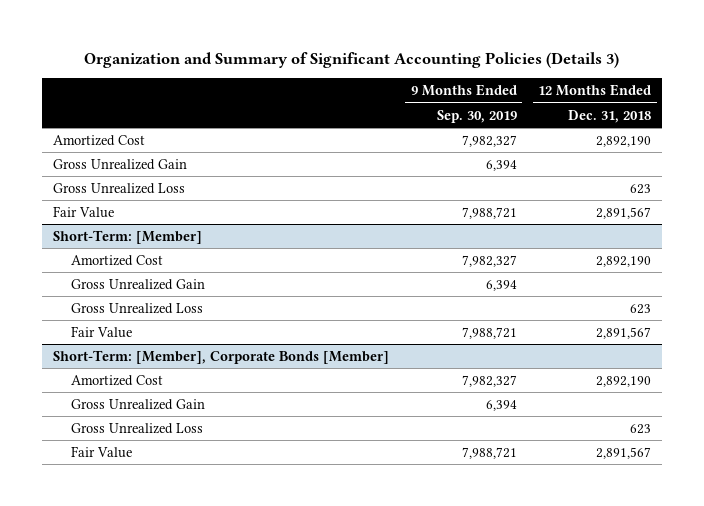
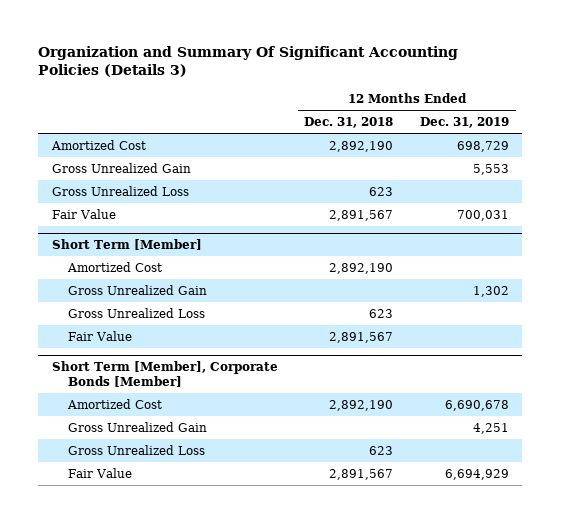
- Organization and Summary of Significant Accounting Policies (Details 3)
+ Organization and Summary Of Significant Accounting Policies (Details 3)
- | 9 Months Ended Sep. 30, 2019 | 12 Months Ended Dec. 31, 2018
+ | 12 Months Ended Dec. 31, 2018 | 12 Months Ended Dec. 31, 2019
- Short-Term: [Member]
+ Short Term [Member]
- Short-Term: [Member], Corporate Bonds [Member]
+ Short Term [Member], Corporate Bonds [Member]

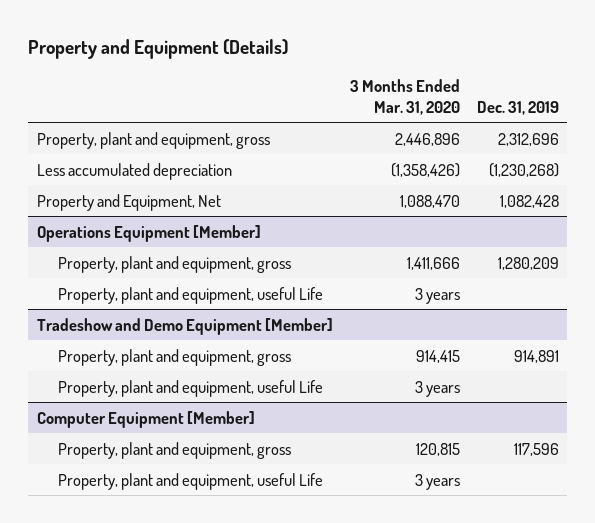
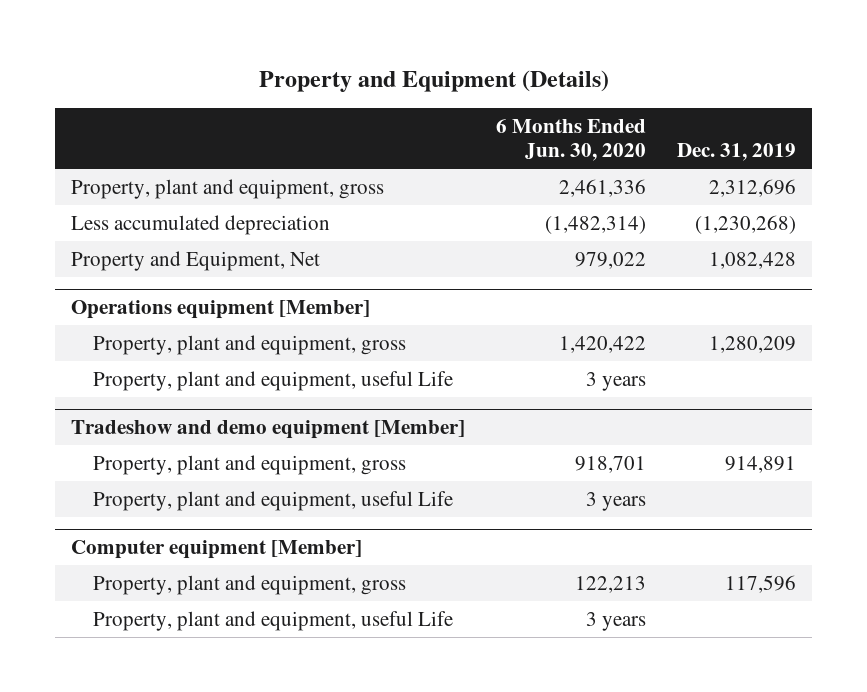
- | 3 Months Ended Mar. 31, 2020 | Dec. 31, 2019
+ | 6 Months Ended Jun. 30, 2020 | Dec. 31, 2019
- Operations Equipment [Member]
+ Operations equipment [Member]
- Tradeshow and Demo Equipment [Member]
+ Tradeshow and demo equipment [Member]
- Computer Equipment [Member]
+ Computer equipment [Member]

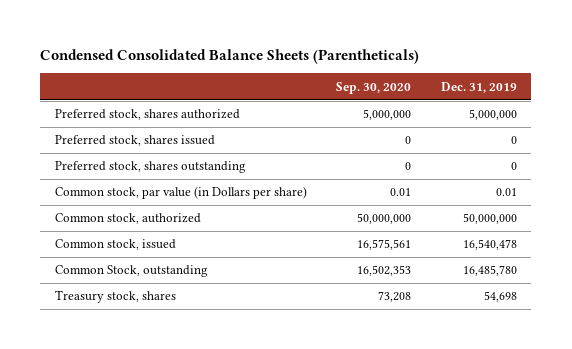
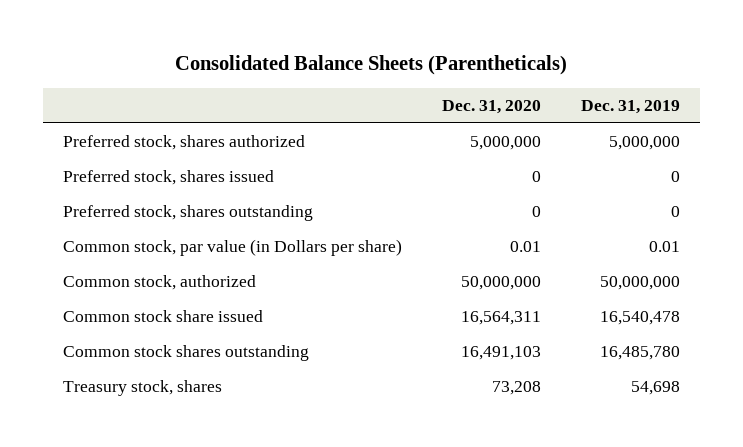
- Condensed Consolidated Balance Sheets (Parentheticals)
+ Consolidated Balance Sheets (Parentheticals)
- | Sep. 30, 2020 | Dec. 31, 2019
+ | Dec. 31, 2020 | Dec. 31, 2019
- Common stock, issued | 16,575,561 | 16,540,478
- Common Stock, outstanding | 16,502,353 | 16,485,780
+ Common stock share issued | 16,564,311 | 16,540,478
+ Common stock shares outstanding | 16,491,103 | 16,485,780

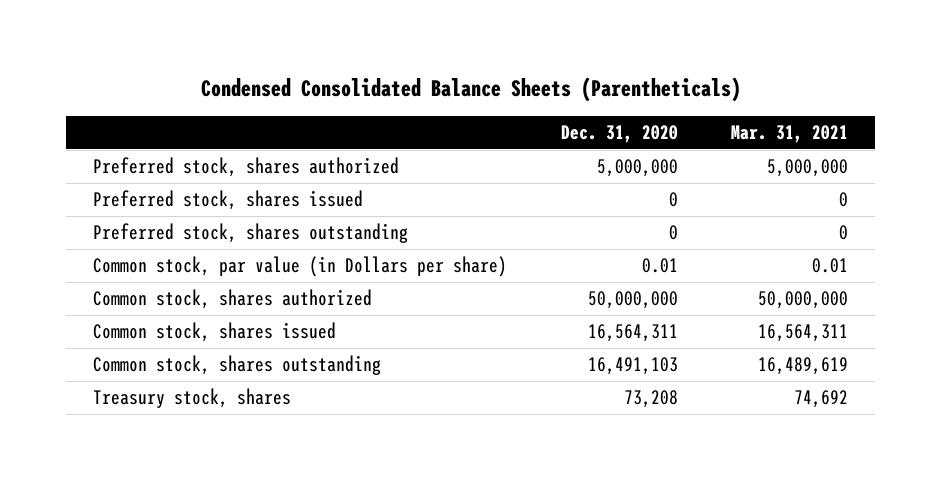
- Consolidated Balance Sheets (Parentheticals)
+ Condensed Consolidated Balance Sheets (Parentheticals)
- | Dec. 31, 2020 | Dec. 31, 2019
+ | Dec. 31, 2020 | Mar. 31, 2021
- Common stock, authorized | 50,000,000 | 50,000,000
- Common stock share issued | 16,564,311 | 16,540,478
- Common stock shares outstanding | 16,491,103 | 16,485,780
+ Common stock, shares authorized | 50,000,000 | 50,000,000
+ Common stock, shares issued | 16,564,311 | 16,564,311
+ Common stock, shares outstanding | 16,491,103 | 16,489,619

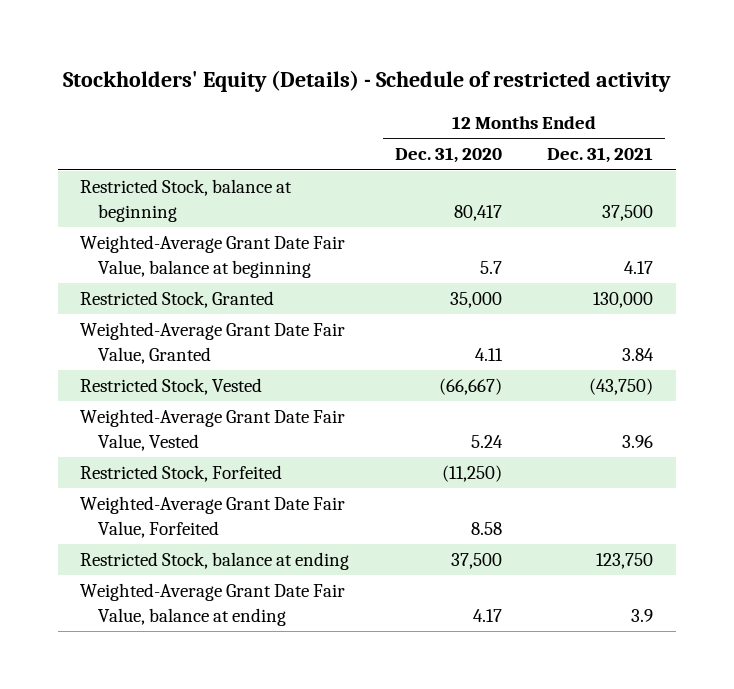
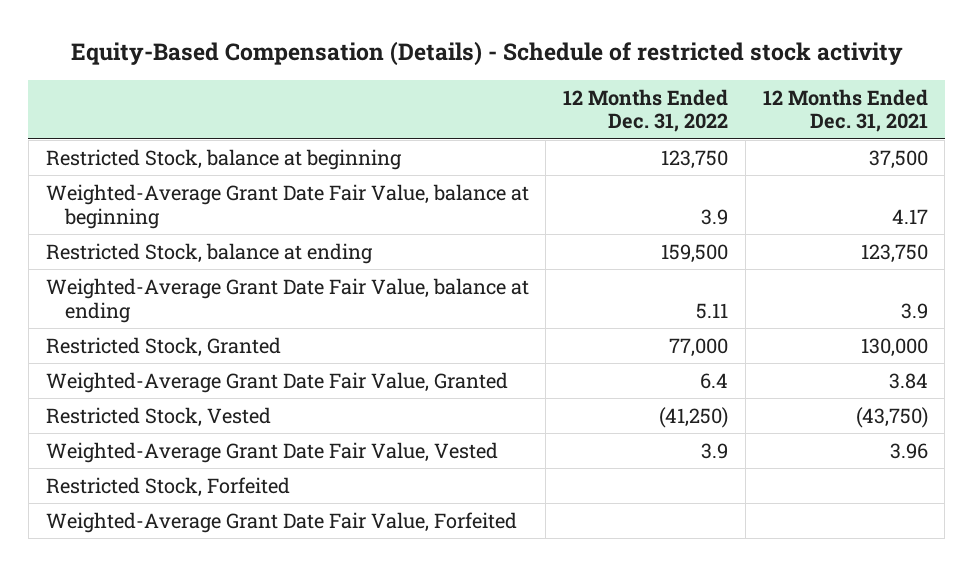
- Stockholders' Equity (Details) - Schedule of restricted activity
+ Equity-Based Compensation (Details) - Schedule of restricted stock activity
- | 12 Months Ended Dec. 31, 2020 | 12 Months Ended Dec. 31, 2021
+ | 12 Months Ended Dec. 31, 2022 | 12 Months Ended Dec. 31, 2021
moved up: Restricted Stock, balance at ending | 159,500 | 123,750
moved up: Weighted-Average Grant Date Fair Value, balance at ending | 5.11 | 3.9

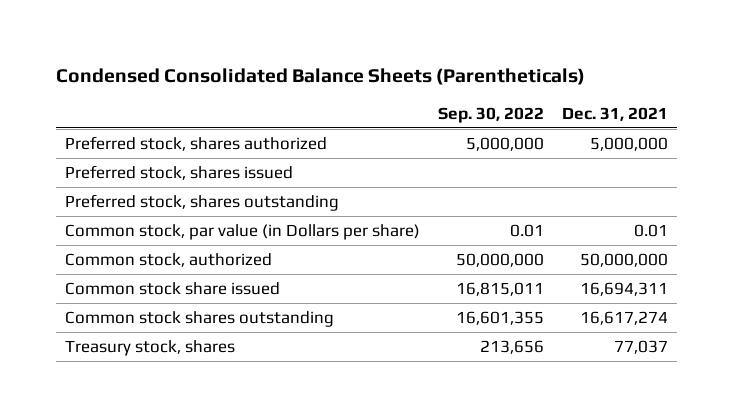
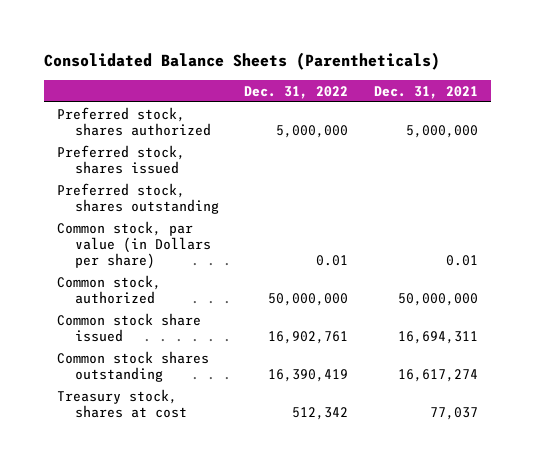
- Condensed Consolidated Balance Sheets (Parentheticals)
+ Consolidated Balance Sheets (Parentheticals)
- | Sep. 30, 2022 | Dec. 31, 2021
+ | Dec. 31, 2022 | Dec. 31, 2021
- Treasury stock, shares | 213,656 | 77,037
+ Treasury stock, shares at cost | 512,342 | 77,037

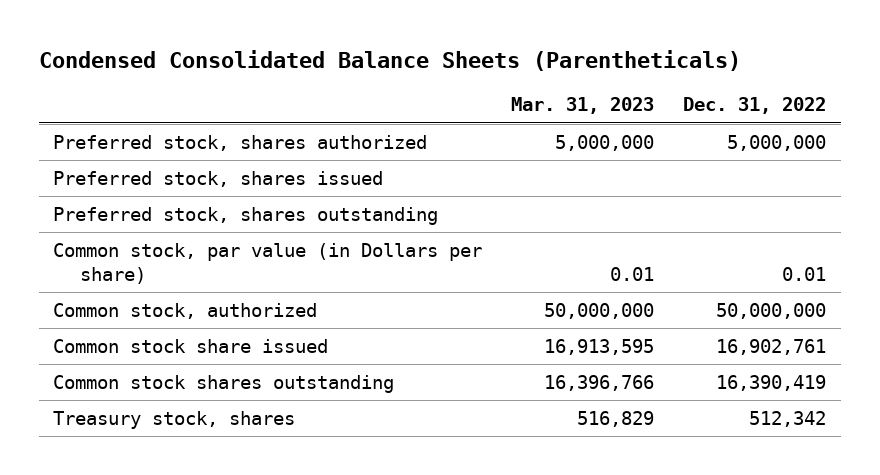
- Consolidated Balance Sheets (Parentheticals)
+ Condensed Consolidated Balance Sheets (Parentheticals)
- | Dec. 31, 2022 | Dec. 31, 2021
+ | Mar. 31, 2023 | Dec. 31, 2022
- Treasury stock, shares at cost | 512,342 | 77,037
+ Treasury stock, shares | 516,829 | 512,342

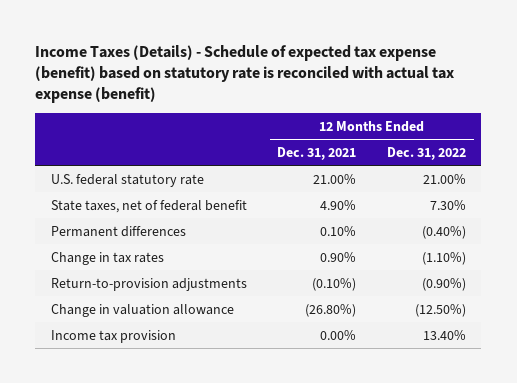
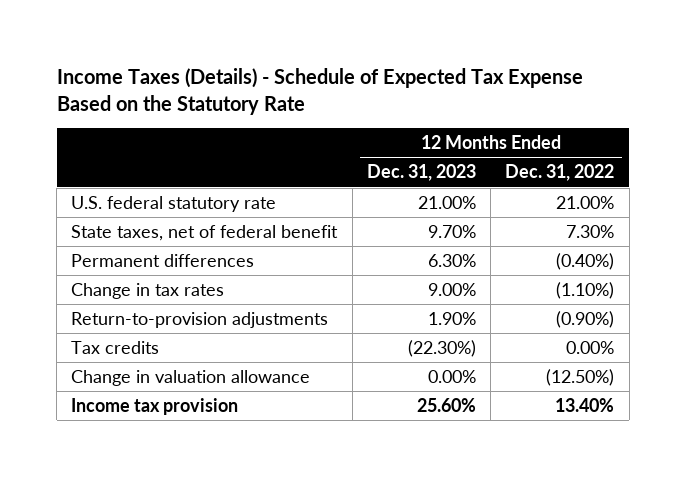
- Income Taxes (Details) - Schedule of expected tax expense (benefit) based on statutory rate is reconciled with actual tax expense (benefit)
+ Income Taxes (Details) - Schedule of Expected Tax Expense Based on the Statutory Rate
- | 12 Months Ended Dec. 31, 2021 | 12 Months Ended Dec. 31, 2022
+ | 12 Months Ended Dec. 31, 2023 | 12 Months Ended Dec. 31, 2022
+ Tax credits | (22.30%) | 0.00%

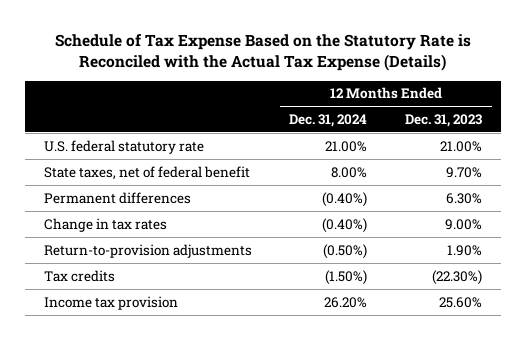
- Income Taxes (Details) - Schedule of Expected Tax Expense Based on the Statutory Rate
+ Schedule of Tax Expense Based on the Statutory Rate is Reconciled with the Actual Tax Expense (Details)
- | 12 Months Ended Dec. 31, 2023 | 12 Months Ended Dec. 31, 2022
+ | 12 Months Ended Dec. 31, 2024 | 12 Months Ended Dec. 31, 2023
- Change in valuation allowance | 0.00% | (12.50%)

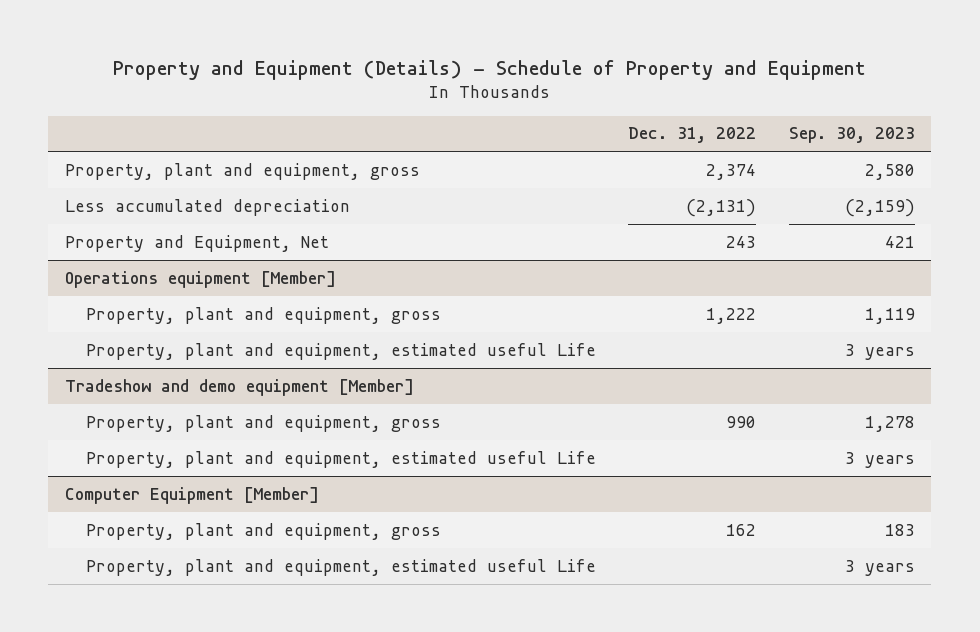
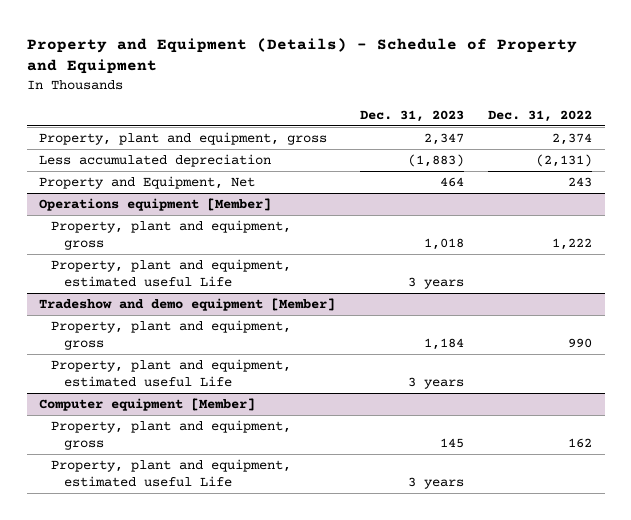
- | Dec. 31, 2022 | Sep. 30, 2023
+ | Dec. 31, 2023 | Dec. 31, 2022
- Computer Equipment [Member]
+ Computer equipment [Member]

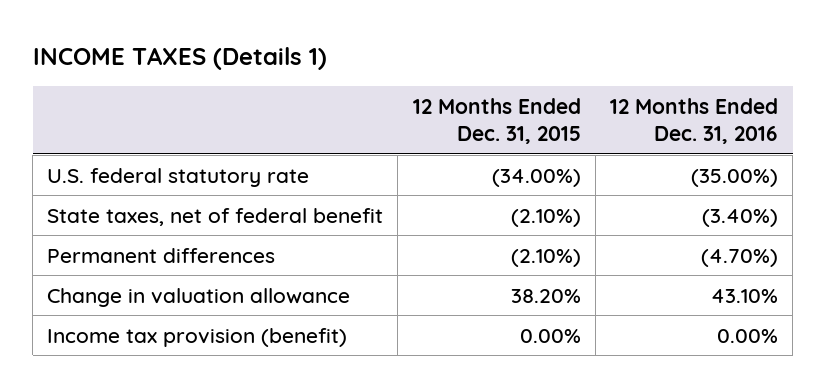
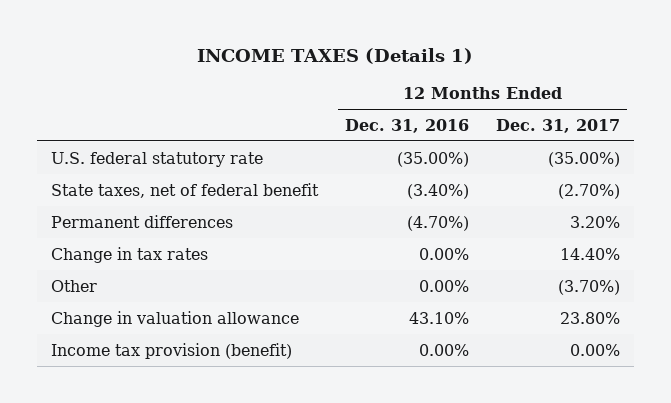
- | 12 Months Ended Dec. 31, 2015 | 12 Months Ended Dec. 31, 2016
+ | 12 Months Ended Dec. 31, 2016 | 12 Months Ended Dec. 31, 2017
+ Change in tax rates | 0.00% | 14.40%
+ Other | 0.00% | (3.70%)

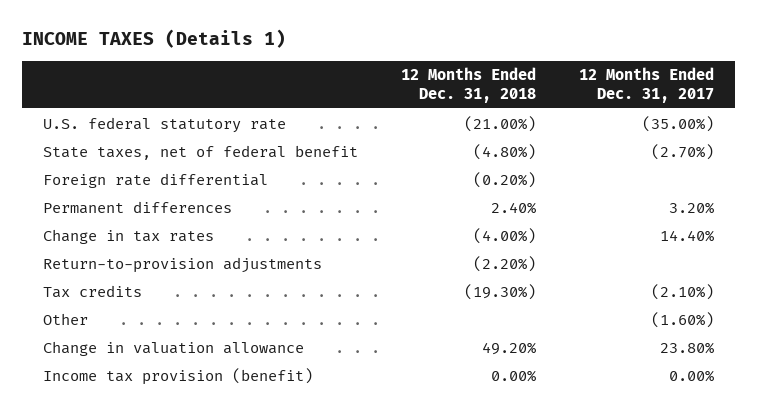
- | 12 Months Ended Dec. 31, 2016 | 12 Months Ended Dec. 31, 2017
+ | 12 Months Ended Dec. 31, 2018 | 12 Months Ended Dec. 31, 2017
+ Foreign rate differential | (0.20%) |
- Other | 0.00% | (3.70%)
+ Return-to-provision adjustments | (2.20%) |
+ Tax credits | (19.30%) | (2.10%)
+ Other | | (1.60%)

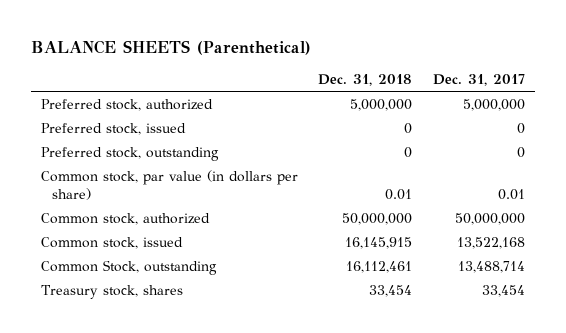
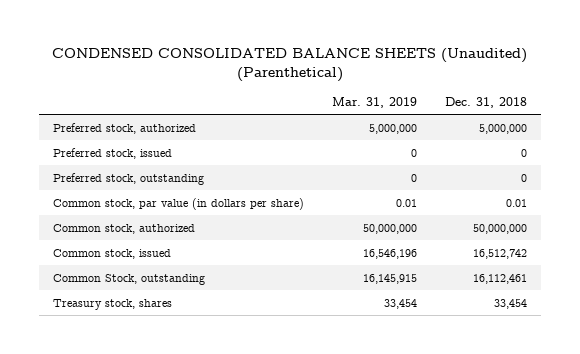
- BALANCE SHEETS (Parenthetical)
+ CONDENSED CONSOLIDATED BALANCE SHEETS (Unaudited) (Parenthetical)
- | Dec. 31, 2018 | Dec. 31, 2017
+ | Mar. 31, 2019 | Dec. 31, 2018
- Common stock, issued | 16,145,915 | 13,522,168
+ Common stock, issued | 16,546,196 | 16,512,742

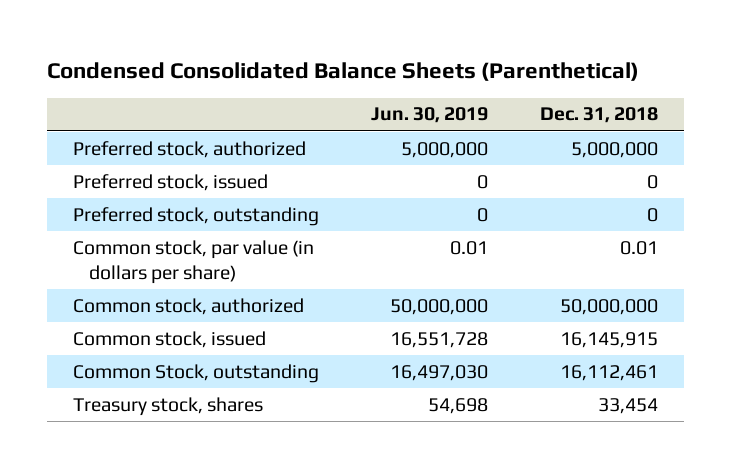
- CONDENSED CONSOLIDATED BALANCE SHEETS (Unaudited) (Parenthetical)
+ Condensed Consolidated Balance Sheets (Parenthetical)
- | Mar. 31, 2019 | Dec. 31, 2018
+ | Jun. 30, 2019 | Dec. 31, 2018
- Common stock, issued | 16,546,196 | 16,512,742
+ Common stock, issued | 16,551,728 | 16,145,915

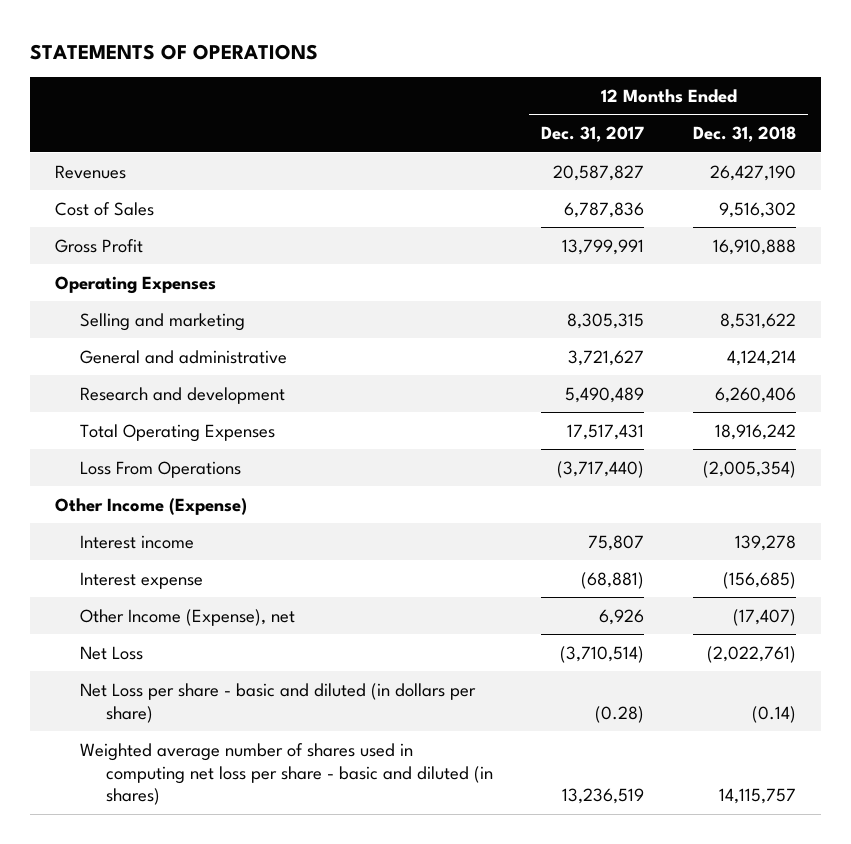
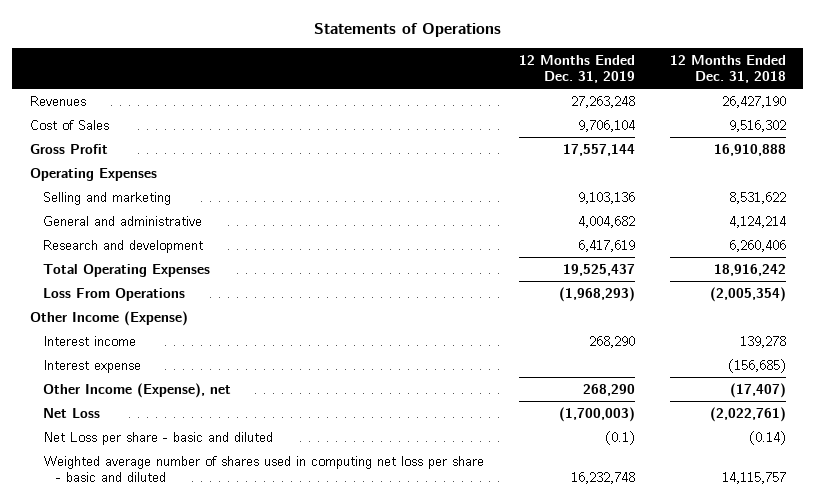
- STATEMENTS OF OPERATIONS
+ Statements of Operations
- | 12 Months Ended Dec. 31, 2017 | 12 Months Ended Dec. 31, 2018
+ | 12 Months Ended Dec. 31, 2019 | 12 Months Ended Dec. 31, 2018
- Net Loss per share - basic and diluted (in dollars per share) | (0.28) | (0.14)
- Weighted average number of shares used in computing net loss per share - basic and diluted (in shares) | 13,236,519 | 14,115,757
+ Net Loss per share - basic and diluted | (0.1) | (0.14)
+ Weighted average number of shares used in computing net loss per share - basic and diluted | 16,232,748 | 14,115,757

